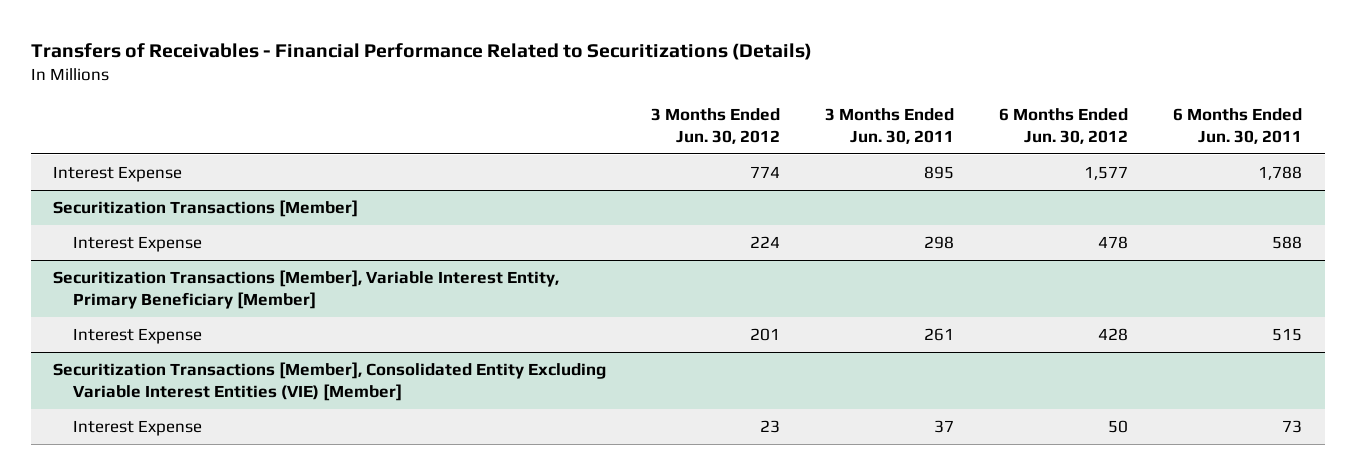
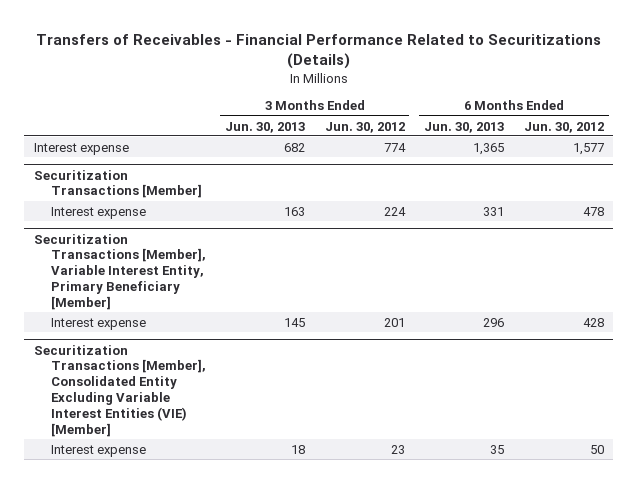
- | 3 Months Ended Jun. 30, 2012 | 3 Months Ended Jun. 30, 2011 | 6 Months Ended Jun. 30, 2012 | 6 Months Ended Jun. 30, 2011
+ | 3 Months Ended Jun. 30, 2013 | 3 Months Ended Jun. 30, 2012 | 6 Months Ended Jun. 30, 2013 | 6 Months Ended Jun. 30, 2012
- Interest Expense | 774 | 895 | 1,577 | 1,788
+ Interest expense | 682 | 774 | 1,365 | 1,577
@ Securitization Transactions [Member]
- Interest Expense | 224 | 298 | 478 | 588
+ Interest expense | 163 | 224 | 331 | 478
@ Securitization Transactions [Member], Variable Interest Entity, Primary Beneficiary [Member]
- Interest Expense | 201 | 261 | 428 | 515
+ Interest expense | 145 | 201 | 296 | 428
@ Securitization Transactions [Member], Consolidated Entity Excluding Variable Interest Entities (VIE) [Member]
- Interest Expense | 23 | 37 | 50 | 73
+ Interest expense | 18 | 23 | 35 | 50

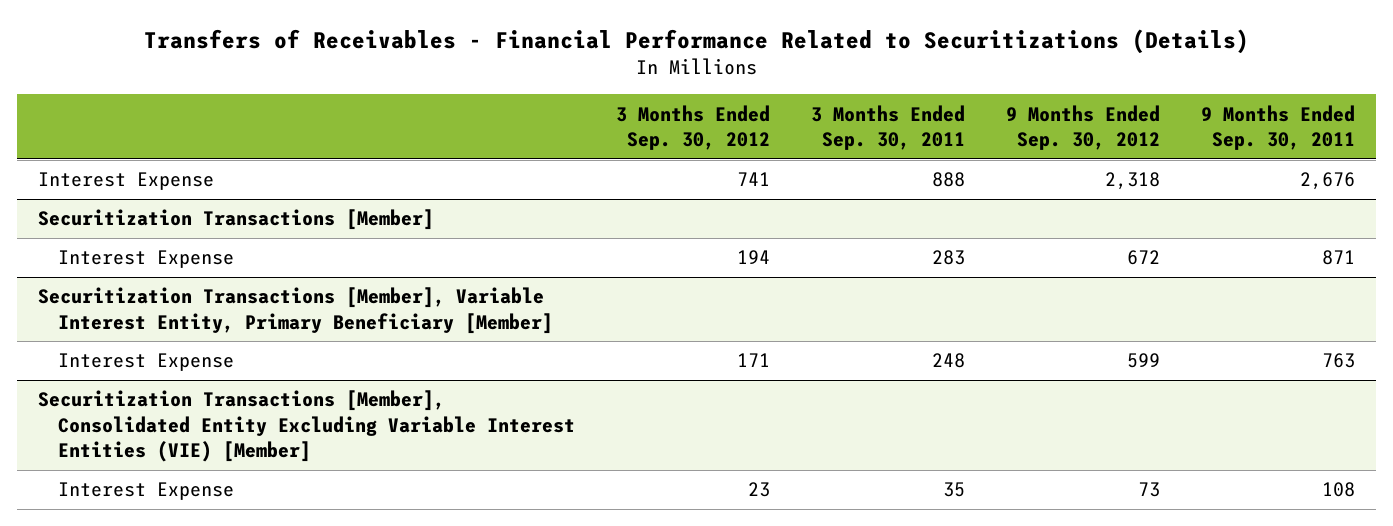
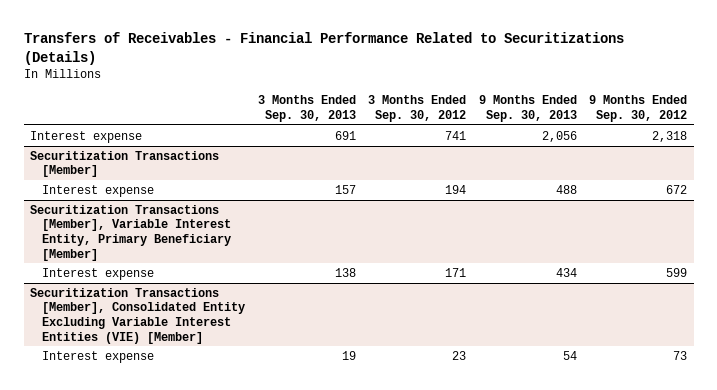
- | 3 Months Ended Sep. 30, 2012 | 3 Months Ended Sep. 30, 2011 | 9 Months Ended Sep. 30, 2012 | 9 Months Ended Sep. 30, 2011
+ | 3 Months Ended Sep. 30, 2013 | 3 Months Ended Sep. 30, 2012 | 9 Months Ended Sep. 30, 2013 | 9 Months Ended Sep. 30, 2012
- Interest Expense | 741 | 888 | 2,318 | 2,676
+ Interest expense | 691 | 741 | 2,056 | 2,318
@ Securitization Transactions [Member]
- Interest Expense | 194 | 283 | 672 | 871
+ Interest expense | 157 | 194 | 488 | 672
@ Securitization Transactions [Member], Variable Interest Entity, Primary Beneficiary [Member]
- Interest Expense | 171 | 248 | 599 | 763
+ Interest expense | 138 | 171 | 434 | 599
@ Securitization Transactions [Member], Consolidated Entity Excluding Variable Interest Entities (VIE) [Member]
- Interest Expense | 23 | 35 | 73 | 108
+ Interest expense | 19 | 23 | 54 | 73

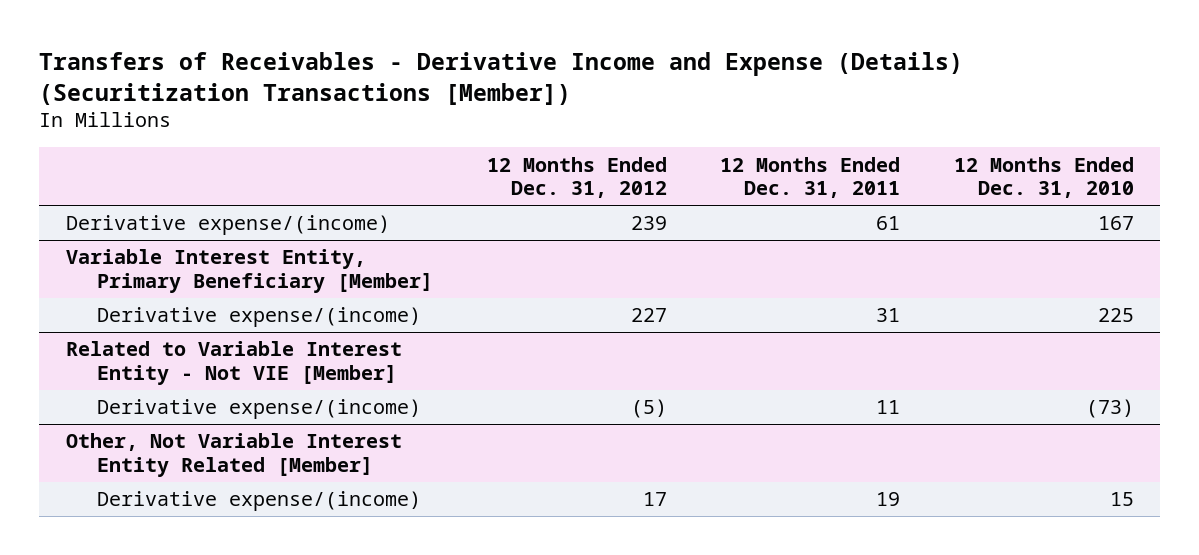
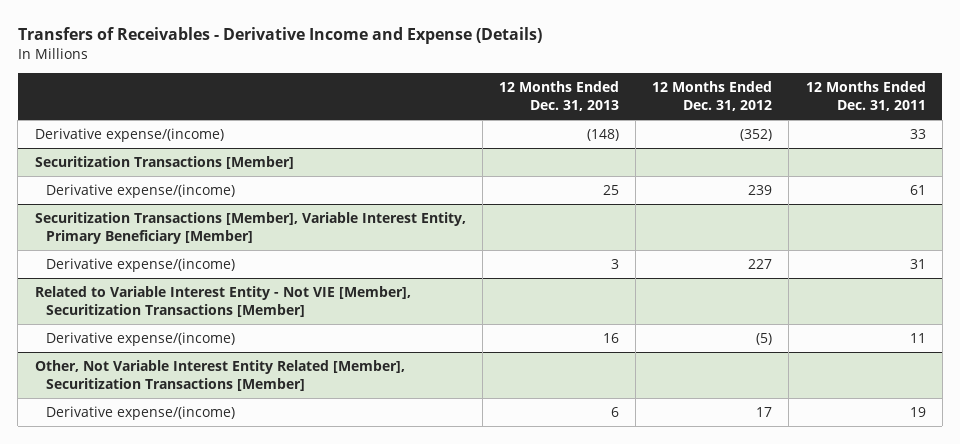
- Transfers of Receivables - Derivative Income and Expense (Details) (Securitization Transactions [Member])
+ Transfers of Receivables - Derivative Income and Expense (Details)
- | 12 Months Ended Dec. 31, 2012 | 12 Months Ended Dec. 31, 2011 | 12 Months Ended Dec. 31, 2010
+ | 12 Months Ended Dec. 31, 2013 | 12 Months Ended Dec. 31, 2012 | 12 Months Ended Dec. 31, 2011
+ Derivative expense/(income) | (148) | (352) | 33
+ Securitization Transactions [Member]
- Variable Interest Entity, Primary Beneficiary [Member]
+ Securitization Transactions [Member], Variable Interest Entity, Primary Beneficiary [Member]
- Related to Variable Interest Entity - Not VIE [Member]
+ Related to Variable Interest Entity - Not VIE [Member], Securitization Transactions [Member]
- Other, Not Variable Interest Entity Related [Member]
+ Other, Not Variable Interest Entity Related [Member], Securitization Transactions [Member]

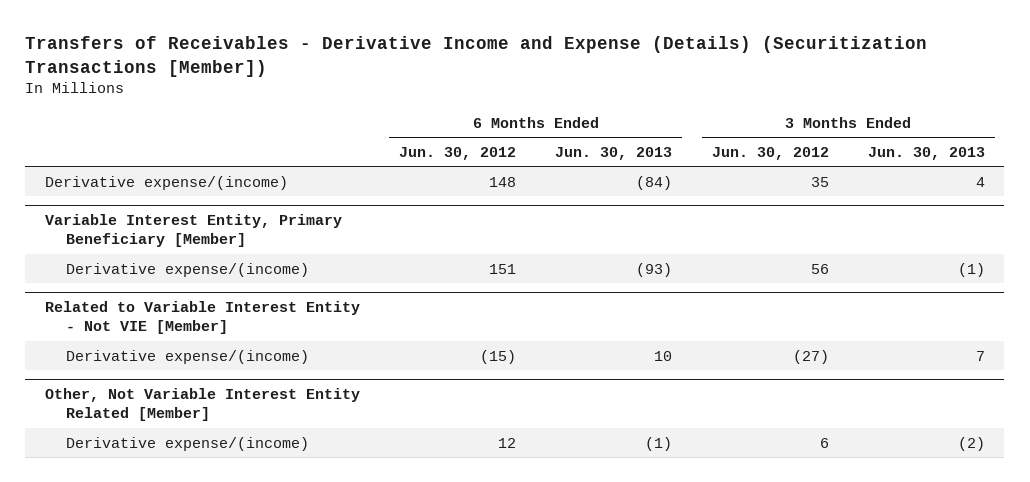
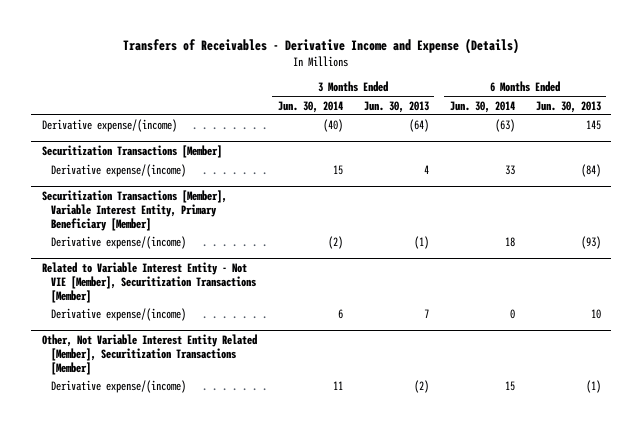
- Transfers of Receivables - Derivative Income and Expense (Details) (Securitization Transactions [Member])
+ Transfers of Receivables - Derivative Income and Expense (Details)
- | 6 Months Ended Jun. 30, 2012 | 6 Months Ended Jun. 30, 2013 | 3 Months Ended Jun. 30, 2012 | 3 Months Ended Jun. 30, 2013
+ | 3 Months Ended Jun. 30, 2014 | 3 Months Ended Jun. 30, 2013 | 6 Months Ended Jun. 30, 2014 | 6 Months Ended Jun. 30, 2013
+ Derivative expense/(income) | (40) | (64) | (63) | 145
+ Securitization Transactions [Member]
- Variable Interest Entity, Primary Beneficiary [Member]
+ Securitization Transactions [Member], Variable Interest Entity, Primary Beneficiary [Member]
- Related to Variable Interest Entity - Not VIE [Member]
+ Related to Variable Interest Entity - Not VIE [Member], Securitization Transactions [Member]
- Other, Not Variable Interest Entity Related [Member]
+ Other, Not Variable Interest Entity Related [Member], Securitization Transactions [Member]

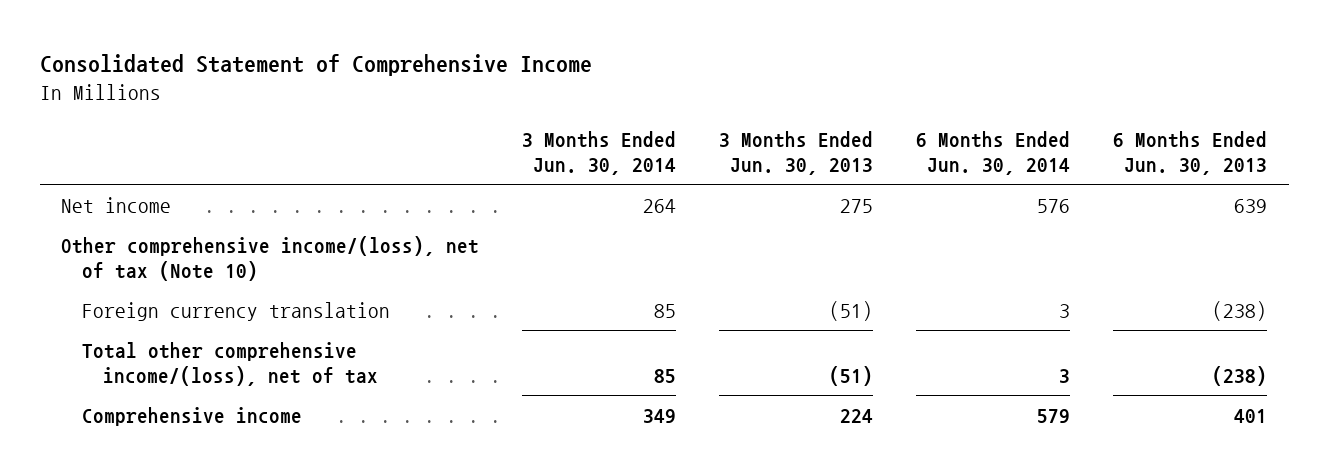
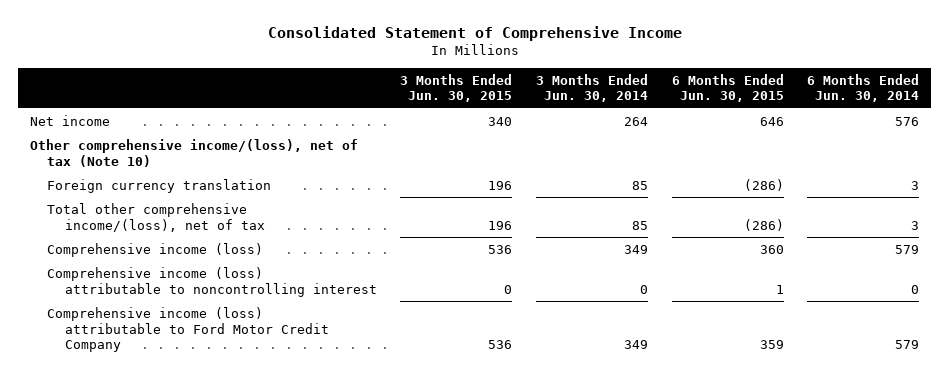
- | 3 Months Ended Jun. 30, 2014 | 3 Months Ended Jun. 30, 2013 | 6 Months Ended Jun. 30, 2014 | 6 Months Ended Jun. 30, 2013
+ | 3 Months Ended Jun. 30, 2015 | 3 Months Ended Jun. 30, 2014 | 6 Months Ended Jun. 30, 2015 | 6 Months Ended Jun. 30, 2014
- Comprehensive income | 349 | 224 | 579 | 401
+ Comprehensive income (loss) | 536 | 349 | 360 | 579
+ Comprehensive income (loss) attributable to noncontrolling interest | 0 | 0 | 1 | 0
+ Comprehensive income (loss) attributable to Ford Motor Credit Company | 536 | 349 | 359 | 579

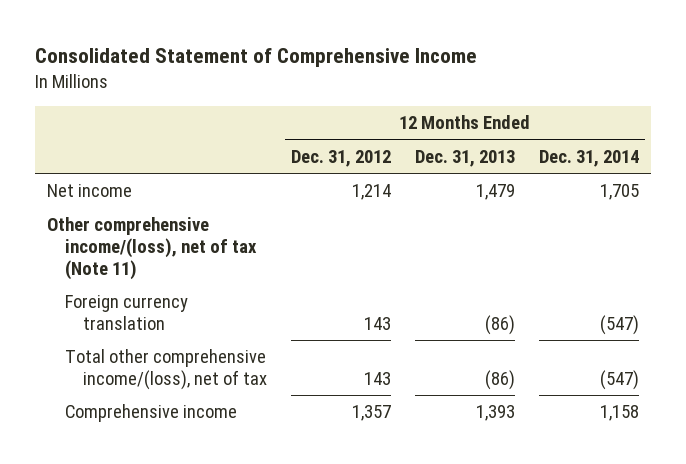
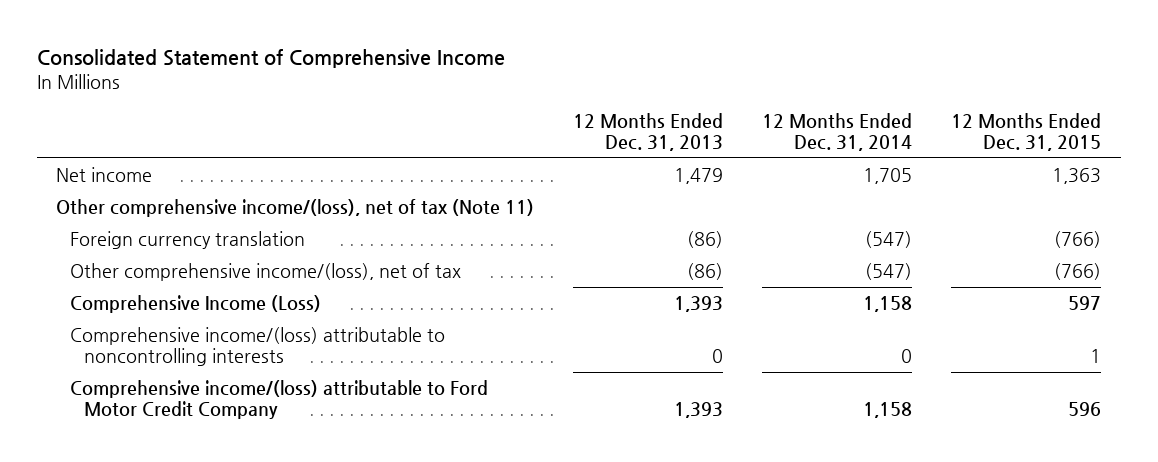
- | 12 Months Ended Dec. 31, 2012 | 12 Months Ended Dec. 31, 2013 | 12 Months Ended Dec. 31, 2014
+ | 12 Months Ended Dec. 31, 2013 | 12 Months Ended Dec. 31, 2014 | 12 Months Ended Dec. 31, 2015
- Total other comprehensive income/(loss), net of tax | 143 | (86) | (547)
- Comprehensive income | 1,357 | 1,393 | 1,158
+ Other comprehensive income/(loss), net of tax | (86) | (547) | (766)
+ Comprehensive Income (Loss) | 1,393 | 1,158 | 597
+ Comprehensive income/(loss) attributable to noncontrolling interests | 0 | 0 | 1
+ Comprehensive income/(loss) attributable to Ford Motor Credit Company | 1,393 | 1,158 | 596

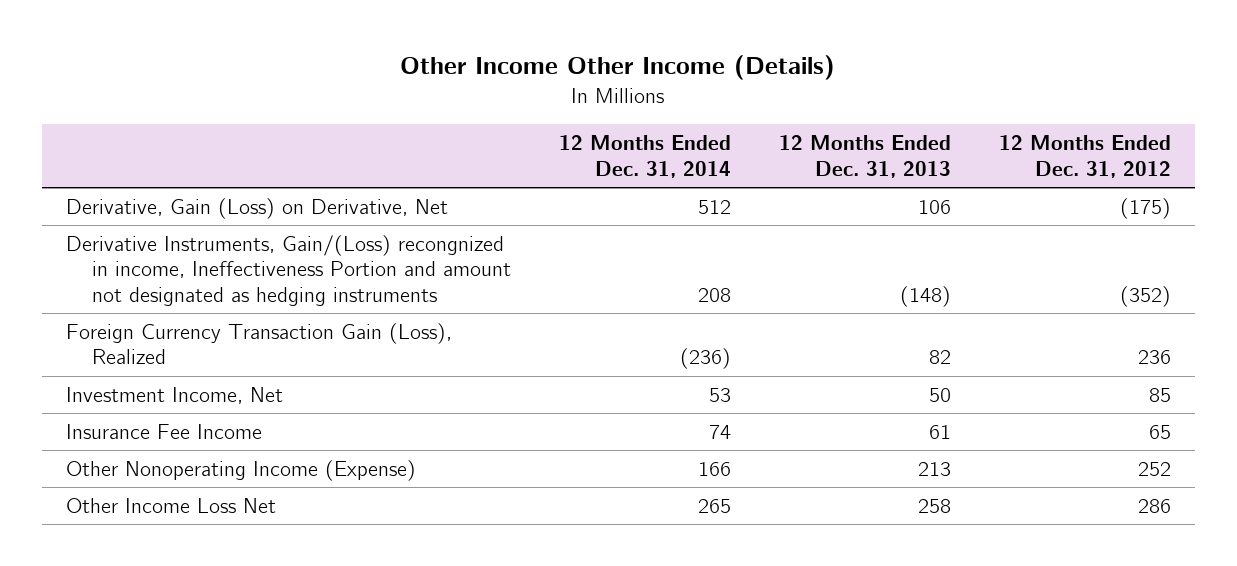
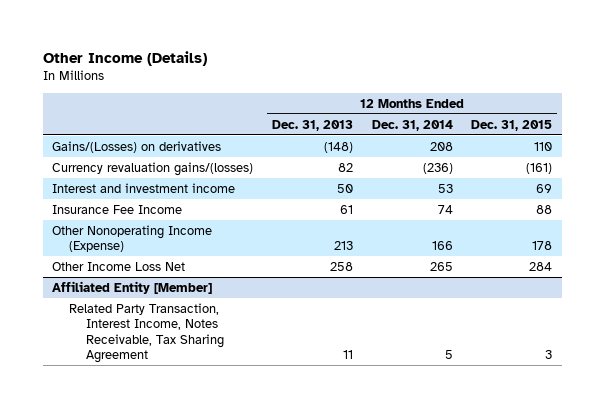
- Other Income Other Income (Details)
+ Other Income (Details)
- | 12 Months Ended Dec. 31, 2014 | 12 Months Ended Dec. 31, 2013 | 12 Months Ended Dec. 31, 2012
+ | 12 Months Ended Dec. 31, 2013 | 12 Months Ended Dec. 31, 2014 | 12 Months Ended Dec. 31, 2015
- Derivative, Gain (Loss) on Derivative, Net | 512 | 106 | (175)
- Derivative Instruments, Gain/(Loss) recongnized in income, Ineffectiveness Portion and amount not designated as hedging instruments | 208 | (148) | (352)
- Foreign Currency Transaction Gain (Loss), Realized | (236) | 82 | 236
- Investment Income, Net | 53 | 50 | 85
+ Gains/(Losses) on derivatives | (148) | 208 | 110
+ Currency revaluation gains/(losses) | 82 | (236) | (161)
+ Interest and investment income | 50 | 53 | 69
+ Affiliated Entity [Member]
+ Related Party Transaction, Interest Income, Notes Receivable, Tax Sharing Agreement | 11 | 5 | 3

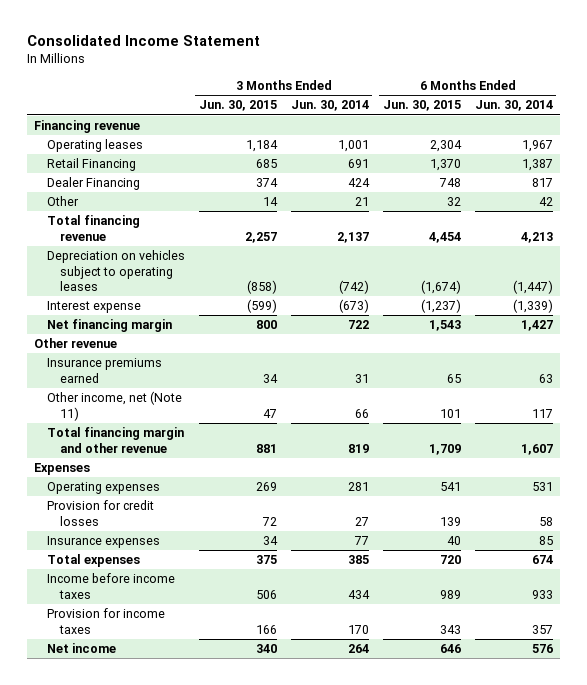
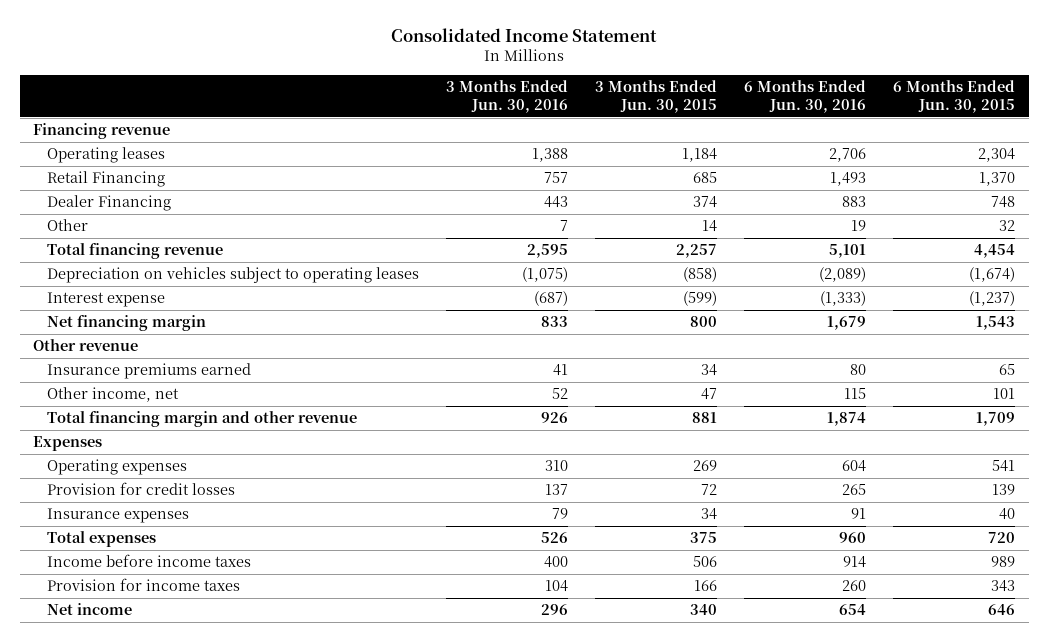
- | 3 Months Ended Jun. 30, 2015 | 3 Months Ended Jun. 30, 2014 | 6 Months Ended Jun. 30, 2015 | 6 Months Ended Jun. 30, 2014
+ | 3 Months Ended Jun. 30, 2016 | 3 Months Ended Jun. 30, 2015 | 6 Months Ended Jun. 30, 2016 | 6 Months Ended Jun. 30, 2015
- Other income, net (Note 11) | 47 | 66 | 101 | 117
+ Other income, net | 52 | 47 | 115 | 101

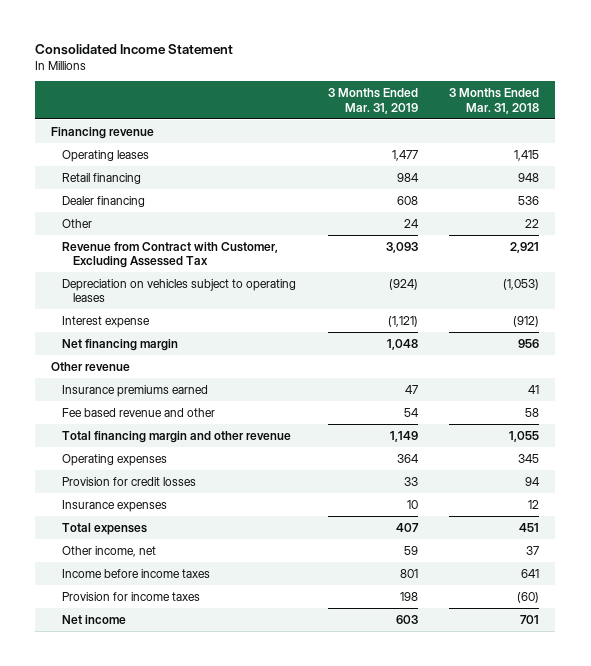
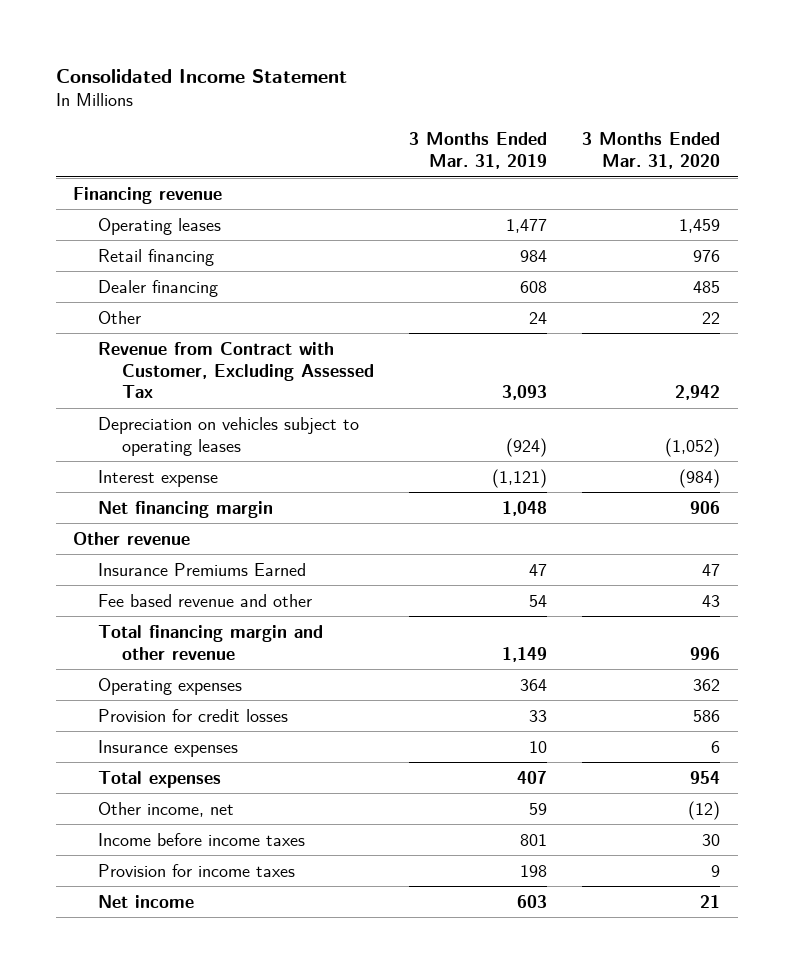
- | 3 Months Ended Mar. 31, 2019 | 3 Months Ended Mar. 31, 2018
+ | 3 Months Ended Mar. 31, 2019 | 3 Months Ended Mar. 31, 2020
- Insurance premiums earned | 47 | 41
+ Insurance Premiums Earned | 47 | 47

